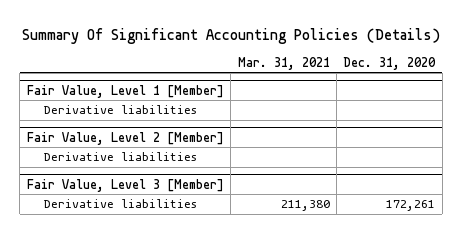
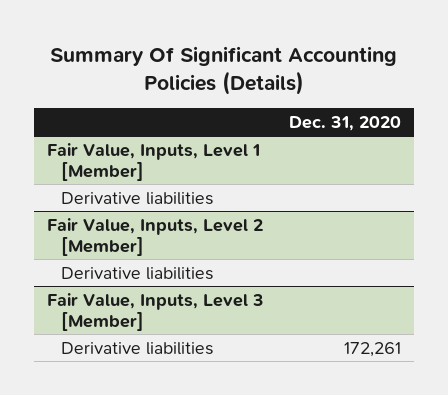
- | Mar. 31, 2021 | Dec. 31, 2020
+ | Dec. 31, 2020
- Fair Value, Level 1 [Member]
+ Fair Value, Inputs, Level 1 [Member]
- Fair Value, Level 2 [Member]
+ Fair Value, Inputs, Level 2 [Member]
- Fair Value, Level 3 [Member]
+ Fair Value, Inputs, Level 3 [Member]

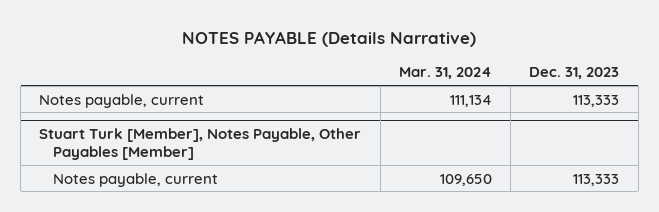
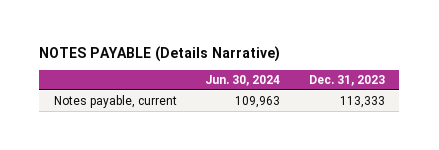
- | Mar. 31, 2024 | Dec. 31, 2023
+ | Jun. 30, 2024 | Dec. 31, 2023
- Stuart Turk [Member], Notes Payable, Other Payables [Member]
- Notes payable, current | 109,650 | 113,333

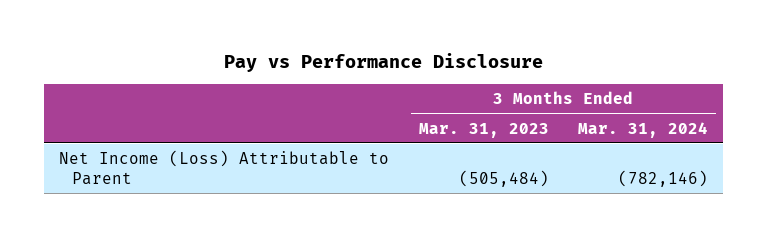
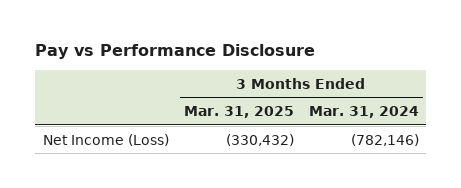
- | 3 Months Ended Mar. 31, 2023 | 3 Months Ended Mar. 31, 2024
+ | 3 Months Ended Mar. 31, 2025 | 3 Months Ended Mar. 31, 2024
- Net Income (Loss) Attributable to Parent | (505,484) | (782,146)
+ Net Income (Loss) | (330,432) | (782,146)

